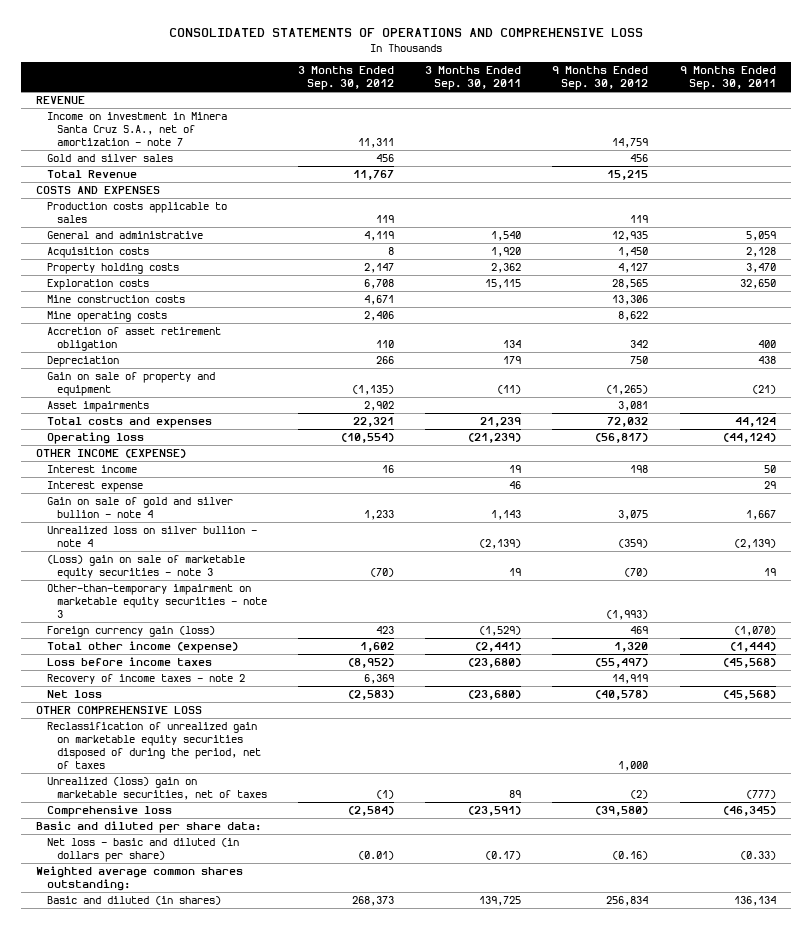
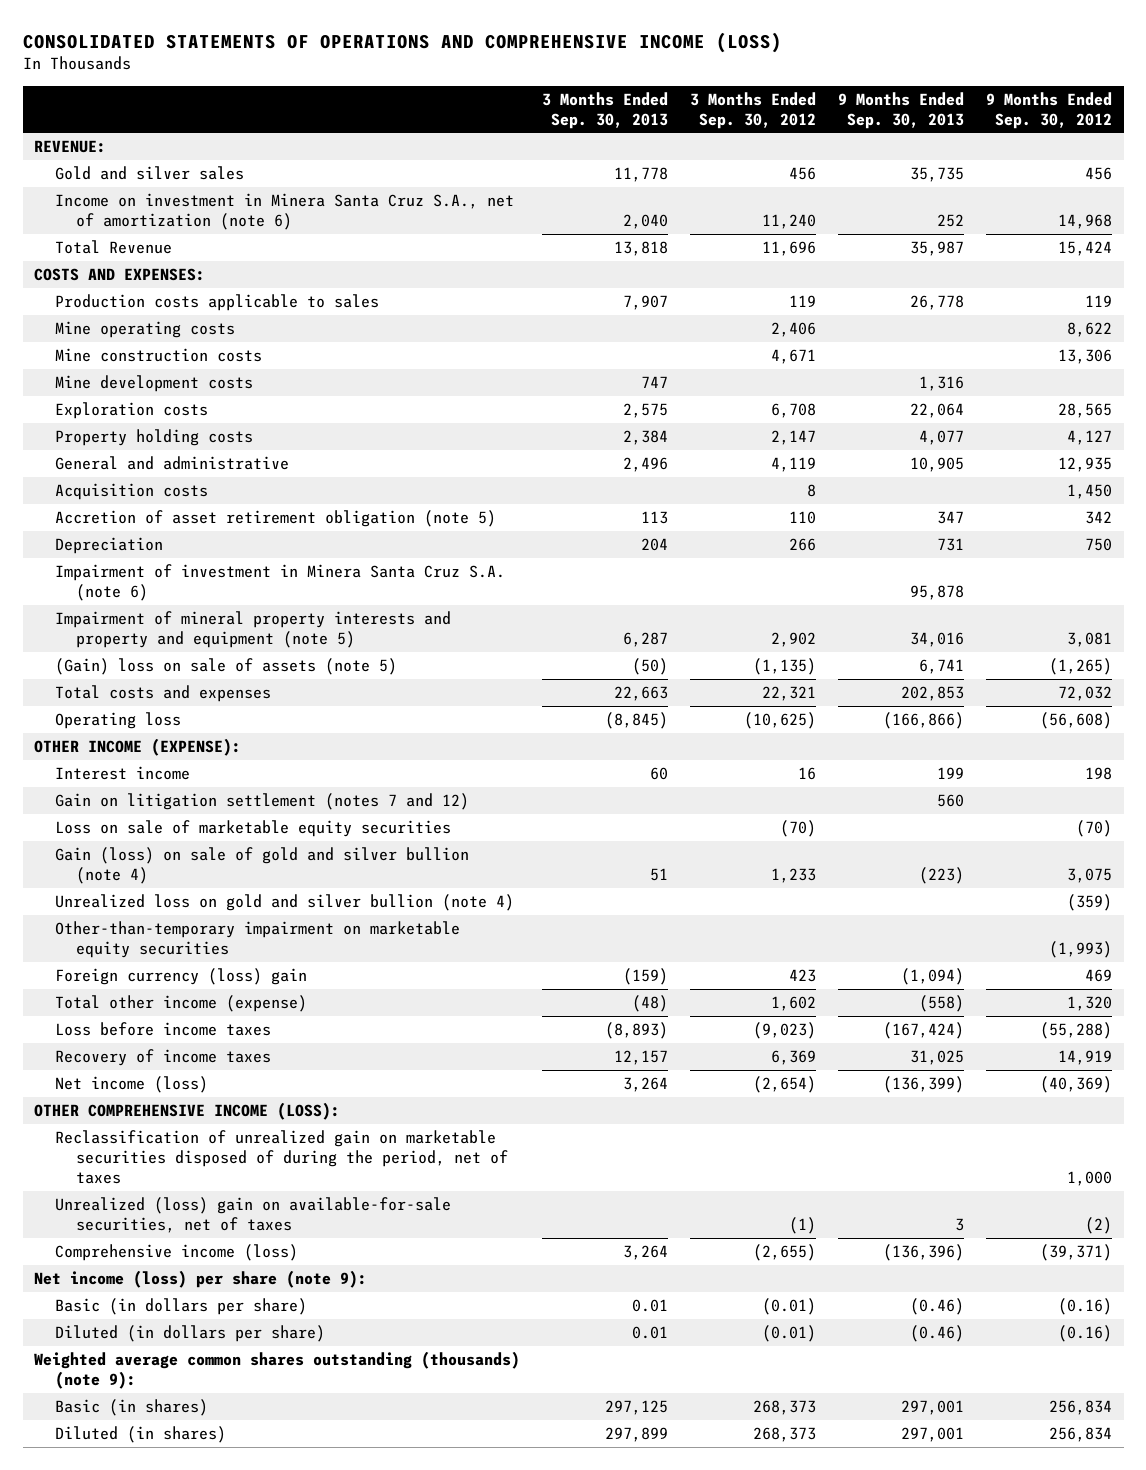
- CONSOLIDATED STATEMENTS OF OPERATIONS AND COMPREHENSIVE LOSS
+ CONSOLIDATED STATEMENTS OF OPERATIONS AND COMPREHENSIVE INCOME (LOSS)
- | 3 Months Ended Sep. 30, 2012 | 3 Months Ended Sep. 30, 2011 | 9 Months Ended Sep. 30, 2012 | 9 Months Ended Sep. 30, 2011
+ | 3 Months Ended Sep. 30, 2013 | 3 Months Ended Sep. 30, 2012 | 9 Months Ended Sep. 30, 2013 | 9 Months Ended Sep. 30, 2012
- REVENUE
- Income on investment in Minera Santa Cruz S.A., net of amortization - note 7 | 11,311 | | 14,759 |
+ REVENUE:
- Total Revenue | 11,767 | | 15,215 |
- COSTS AND EXPENSES
+ Income on investment in Minera Santa Cruz S.A., net of amortization (note 6) | 2,040 | 11,240 | 252 | 14,968
+ Total Revenue | 13,818 | 11,696 | 35,987 | 15,424
+ COSTS AND EXPENSES:
moved up: Mine operating costs | | 2,406 | | 8,622
moved up: Mine construction costs | | 4,671 | | 13,306
+ Mine development costs | 747 | | 1,316 |
moved up: Exploration costs | 2,575 | 6,708 | 22,064 | 28,565
moved up: Property holding costs | 2,384 | 2,147 | 4,077 | 4,127
- Accretion of asset retirement obligation | 110 | 134 | 342 | 400
+ Accretion of asset retirement obligation (note 5) | 113 | 110 | 347 | 342
- Gain on sale of property and equipment | (1,135) | (11) | (1,265) | (21)
- Asset impairments | 2,902 | | 3,081 |
+ Impairment of investment in Minera Santa Cruz S.A. (note 6) | | | 95,878 |
+ Impairment of mineral property interests and property and equipment (note 5) | 6,287 | 2,902 | 34,016 | 3,081
+ (Gain) loss on sale of assets (note 5) | (50) | (1,135) | 6,741 | (1,265)
- Operating loss | (10,554) | (21,239) | (56,817) | (44,124)
- OTHER INCOME (EXPENSE)
+ Operating loss | (8,845) | (10,625) | (166,866) | (56,608)
+ OTHER INCOME (EXPENSE):
- Interest expense | | 46 | | 29
- Gain on sale of gold and silver bullion - note 4 | 1,233 | 1,143 | 3,075 | 1,667
- Unrealized loss on silver bullion - note 4 | | (2,139) | (359) | (2,139)
- (Loss) gain on sale of marketable equity securities - note 3 | (70) | 19 | (70) | 19
- Other-than-temporary impairment on marketable equity securities - note 3 | | | (1,993) |
- Foreign currency gain (loss) | 423 | (1,529) | 469 | (1,070)
+ Gain on litigation settlement (notes 7 and 12) | | | 560 |
+ Loss on sale of marketable equity securities | | (70) | | (70)
+ Gain (loss) on sale of gold and silver bullion (note 4) | 51 | 1,233 | (223) | 3,075
+ Unrealized loss on gold and silver bullion (note 4) | | | | (359)
+ Other-than-temporary impairment on marketable equity securities | | | | (1,993)
+ Foreign currency (loss) gain | (159) | 423 | (1,094) | 469
- Loss before income taxes | (8,952) | (23,680) | (55,497) | (45,568)
- Recovery of income taxes - note 2 | 6,369 | | 14,919 |
- Net loss | (2,583) | (23,680) | (40,578) | (45,568)
- OTHER COMPREHENSIVE LOSS
- Reclassification of unrealized gain on marketable equity securities disposed of during the period, net of taxes | | | 1,000 |
- Unrealized (loss) gain on marketable securities, net of taxes | (1) | 89 | (2) | (777)
- Comprehensive loss | (2,584) | (23,591) | (39,580) | (46,345)
- Basic and diluted per share data:
- Net loss - basic and diluted (in dollars per share) | (0.01) | (0.17) | (0.16) | (0.33)
- Weighted average common shares outstanding:
- Basic and diluted (in shares) | 268,373 | 139,725 | 256,834 | 136,134
+ Loss before income taxes | (8,893) | (9,023) | (167,424) | (55,288)
+ Recovery of income taxes | 12,157 | 6,369 | 31,025 | 14,919
+ Net income (loss) | 3,264 | (2,654) | (136,399) | (40,369)
+ OTHER COMPREHENSIVE INCOME (LOSS):
+ Reclassification of unrealized gain on marketable securities disposed of during the period, net of taxes | | | | 1,000
+ Unrealized (loss) gain on available-for-sale securities, net of taxes | | (1) | 3 | (2)
+ Comprehensive income (loss) | 3,264 | (2,655) | (136,396) | (39,371)
+ Net income (loss) per share (note 9):
+ Basic (in dollars per share) | 0.01 | (0.01) | (0.46) | (0.16)
+ Diluted (in dollars per share) | 0.01 | (0.01) | (0.46) | (0.16)
+ Weighted average common shares outstanding (thousands) (note 9):
+ Basic (in shares) | 297,125 | 268,373 | 297,001 | 256,834
+ Diluted (in shares) | 297,899 | 268,373 | 297,001 | 256,834

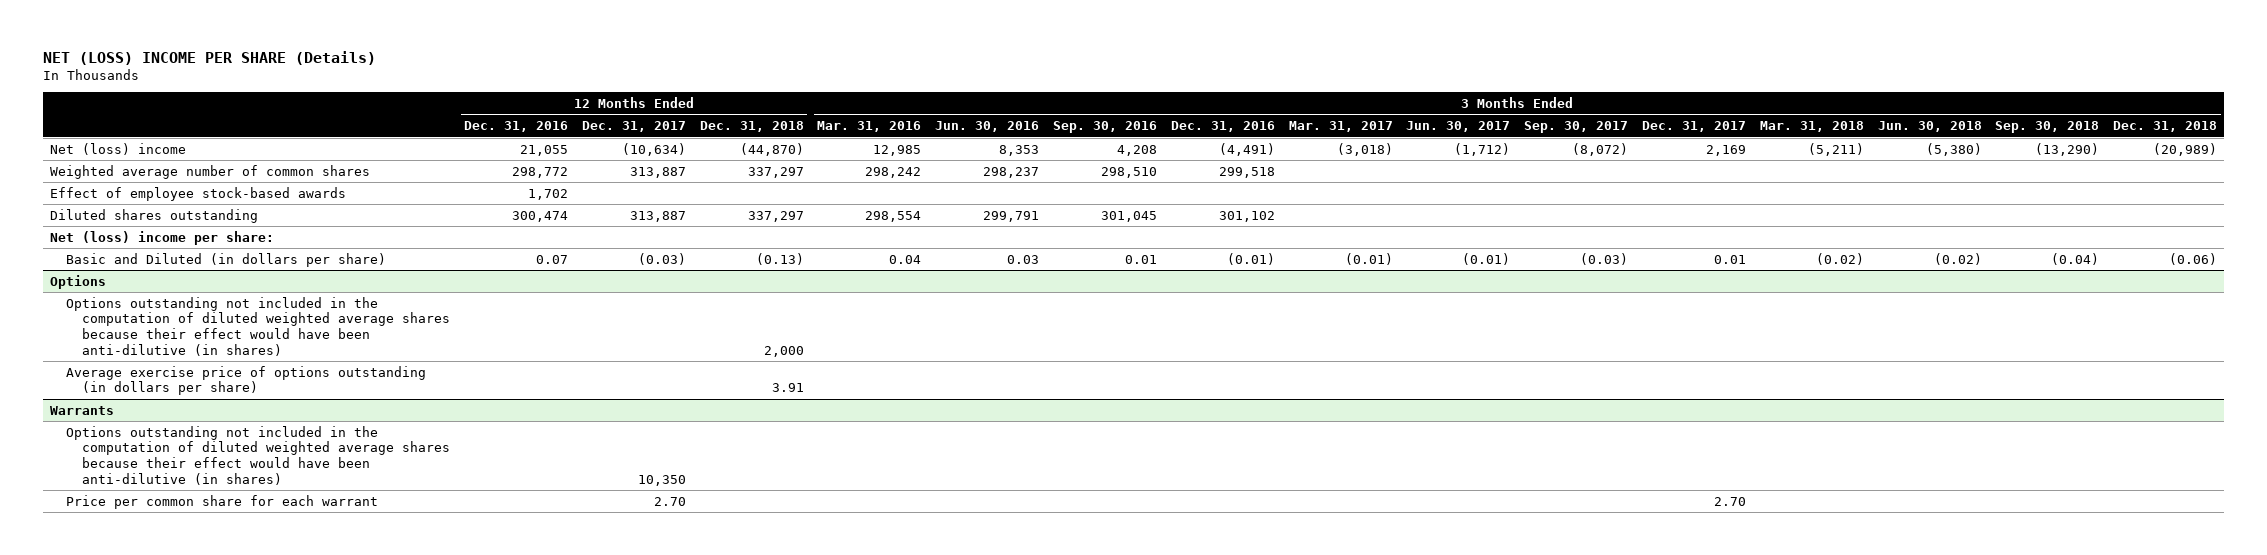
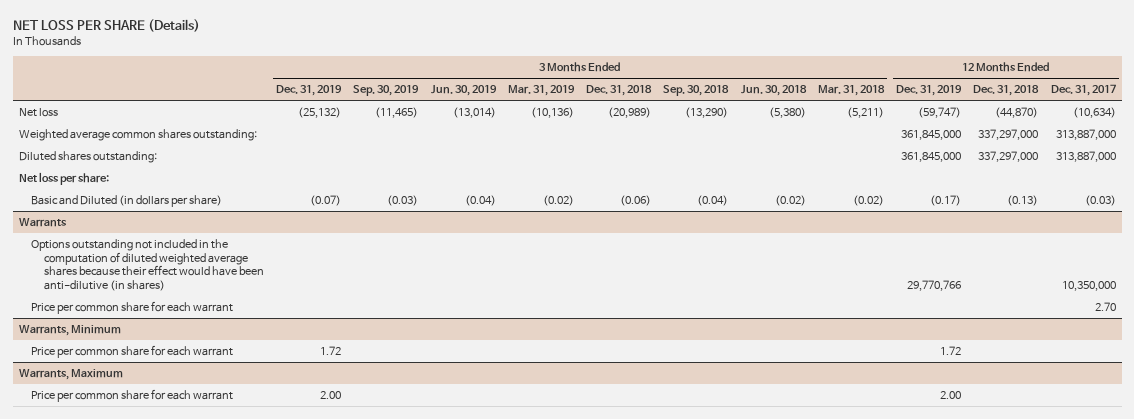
- NET (LOSS) INCOME PER SHARE (Details)
+ NET LOSS PER SHARE (Details)
- | 12 Months Ended Dec. 31, 2016 | 12 Months Ended Dec. 31, 2017 | 12 Months Ended Dec. 31, 2018 | 3 Months Ended Mar. 31, 2016 | 3 Months Ended Jun. 30, 2016 | 3 Months Ended Sep. 30, 2016 | 3 Months Ended Dec. 31, 2016 | 3 Months Ended Mar. 31, 2017 | 3 Months Ended Jun. 30, 2017 | 3 Months Ended Sep. 30, 2017 | 3 Months Ended Dec. 31, 2017 | 3 Months Ended Mar. 31, 2018 | 3 Months Ended Jun. 30, 2018 | 3 Months Ended Sep. 30, 2018 | 3 Months Ended Dec. 31, 2018
+ | 3 Months Ended Dec. 31, 2019 | 3 Months Ended Sep. 30, 2019 | 3 Months Ended Jun. 30, 2019 | 3 Months Ended Mar. 31, 2019 | 3 Months Ended Dec. 31, 2018 | 3 Months Ended Sep. 30, 2018 | 3 Months Ended Jun. 30, 2018 | 3 Months Ended Mar. 31, 2018 | 12 Months Ended Dec. 31, 2019 | 12 Months Ended Dec. 31, 2018 | 12 Months Ended Dec. 31, 2017
- Net (loss) income | 21,055 | (10,634) | (44,870) | 12,985 | 8,353 | 4,208 | (4,491) | (3,018) | (1,712) | (8,072) | 2,169 | (5,211) | (5,380) | (13,290) | (20,989)
- Weighted average number of common shares | 298,772 | 313,887 | 337,297 | 298,242 | 298,237 | 298,510 | 299,518 | | | | | | | |
- Effect of employee stock-based awards | 1,702 | | | | | | | | | | | | | |
- Diluted shares outstanding | 300,474 | 313,887 | 337,297 | 298,554 | 299,791 | 301,045 | 301,102 | | | | | | | |
- Net (loss) income per share:
+ Net loss | (25,132) | (11,465) | (13,014) | (10,136) | (20,989) | (13,290) | (5,380) | (5,211) | (59,747) | (44,870) | (10,634)
+ Weighted average common shares outstanding: | | | | | | | | | 361,845,000 | 337,297,000 | 313,887,000
+ Diluted shares outstanding: | | | | | | | | | 361,845,000 | 337,297,000 | 313,887,000
+ Net loss per share:
- Options
- Options outstanding not included in the computation of diluted weighted average shares because their effect would have been anti-dilutive (in shares) | | | 2,000 | | | | | | | | | | | |
- Average exercise price of options outstanding (in dollars per share) | | | 3.91 | | | | | | | | | | | |
@ Warrants
- Options outstanding not included in the computation of diluted weighted average shares because their effect would have been anti-dilutive (in shares) | | 10,350 | | | | | | | | | | | | |
+ Options outstanding not included in the computation of diluted weighted average shares because their effect would have been anti-dilutive (in shares) | | | | | | | | | 29,770,766 | | 10,350,000
+ Warrants, Minimum
+ Price per common share for each warrant | 1.72 | | | | | | | | 1.72 | |
+ Warrants, Maximum
+ Price per common share for each warrant | 2.00 | | | | | | | | 2.00 | |

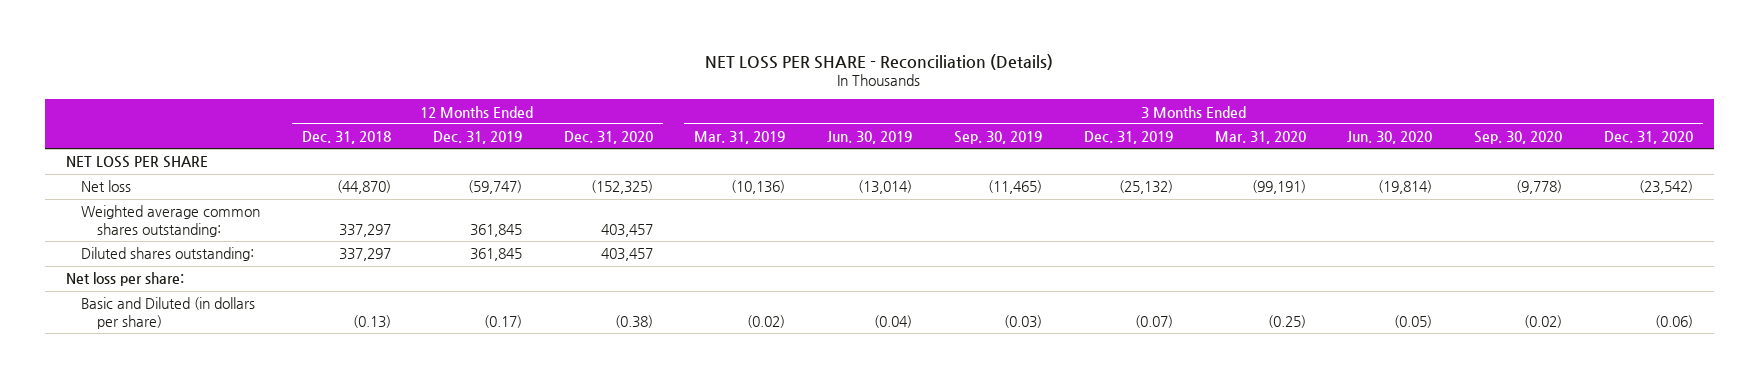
- NET LOSS PER SHARE (Details)
+ NET LOSS PER SHARE - Reconciliation (Details)
- | 3 Months Ended Dec. 31, 2019 | 3 Months Ended Sep. 30, 2019 | 3 Months Ended Jun. 30, 2019 | 3 Months Ended Mar. 31, 2019 | 3 Months Ended Dec. 31, 2018 | 3 Months Ended Sep. 30, 2018 | 3 Months Ended Jun. 30, 2018 | 3 Months Ended Mar. 31, 2018 | 12 Months Ended Dec. 31, 2019 | 12 Months Ended Dec. 31, 2018 | 12 Months Ended Dec. 31, 2017
+ | 12 Months Ended Dec. 31, 2018 | 12 Months Ended Dec. 31, 2019 | 12 Months Ended Dec. 31, 2020 | 3 Months Ended Mar. 31, 2019 | 3 Months Ended Jun. 30, 2019 | 3 Months Ended Sep. 30, 2019 | 3 Months Ended Dec. 31, 2019 | 3 Months Ended Mar. 31, 2020 | 3 Months Ended Jun. 30, 2020 | 3 Months Ended Sep. 30, 2020 | 3 Months Ended Dec. 31, 2020
+ NET LOSS PER SHARE
- Weighted average common shares outstanding: | | | | | | | | | 361,845,000 | 337,297,000 | 313,887,000
- Diluted shares outstanding: | | | | | | | | | 361,845,000 | 337,297,000 | 313,887,000
+ Weighted average common shares outstanding: | 337,297 | 361,845 | 403,457 | | | | | | | |
+ Diluted shares outstanding: | 337,297 | 361,845 | 403,457 | | | | | | | |
- Warrants
- Options outstanding not included in the computation of diluted weighted average shares because their effect would have been anti-dilutive (in shares) | | | | | | | | | 29,770,766 | | 10,350,000
- Price per common share for each warrant | | | | | | | | | | | 2.70
- Warrants, Minimum
- Price per common share for each warrant | 1.72 | | | | | | | | 1.72 | |
- Warrants, Maximum
- Price per common share for each warrant | 2.00 | | | | | | | | 2.00 | |

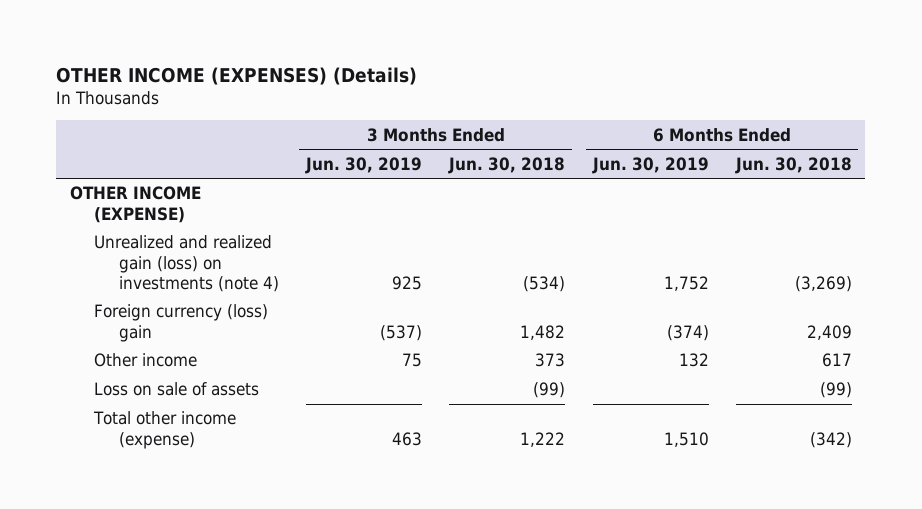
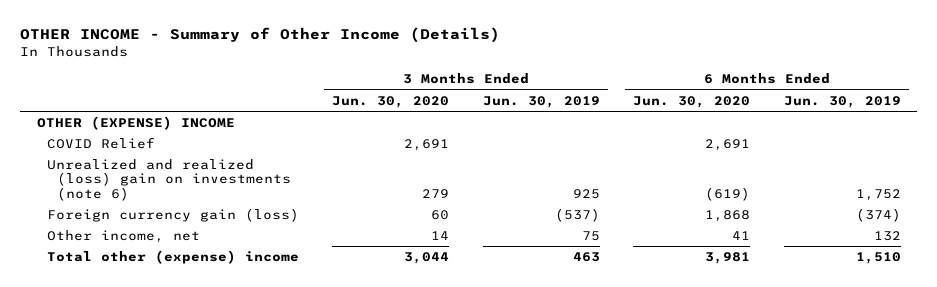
- OTHER INCOME (EXPENSES) (Details)
+ OTHER INCOME - Summary of Other Income (Details)
- | 3 Months Ended Jun. 30, 2019 | 3 Months Ended Jun. 30, 2018 | 6 Months Ended Jun. 30, 2019 | 6 Months Ended Jun. 30, 2018
+ | 3 Months Ended Jun. 30, 2020 | 3 Months Ended Jun. 30, 2019 | 6 Months Ended Jun. 30, 2020 | 6 Months Ended Jun. 30, 2019
- OTHER INCOME (EXPENSE)
- Unrealized and realized gain (loss) on investments (note 4) | 925 | (534) | 1,752 | (3,269)
- Foreign currency (loss) gain | (537) | 1,482 | (374) | 2,409
- Other income | 75 | 373 | 132 | 617
- Loss on sale of assets | | (99) | | (99)
- Total other income (expense) | 463 | 1,222 | 1,510 | (342)
+ OTHER (EXPENSE) INCOME
+ COVID Relief | 2,691 | | 2,691 |
+ Unrealized and realized (loss) gain on investments (note 6) | 279 | 925 | (619) | 1,752
+ Foreign currency gain (loss) | 60 | (537) | 1,868 | (374)
+ Other income, net | 14 | 75 | 41 | 132
+ Total other (expense) income | 3,044 | 463 | 3,981 | 1,510

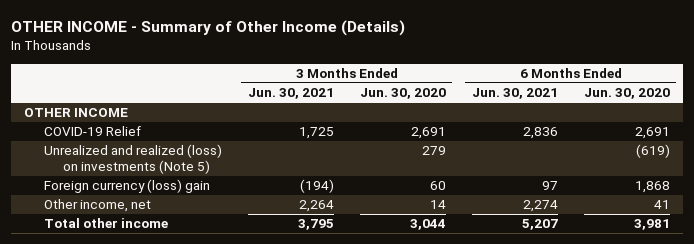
- | 3 Months Ended Jun. 30, 2020 | 3 Months Ended Jun. 30, 2019 | 6 Months Ended Jun. 30, 2020 | 6 Months Ended Jun. 30, 2019
+ | 3 Months Ended Jun. 30, 2021 | 3 Months Ended Jun. 30, 2020 | 6 Months Ended Jun. 30, 2021 | 6 Months Ended Jun. 30, 2020
- OTHER (EXPENSE) INCOME
- COVID Relief | 2,691 | | 2,691 |
- Unrealized and realized (loss) gain on investments (note 6) | 279 | 925 | (619) | 1,752
- Foreign currency gain (loss) | 60 | (537) | 1,868 | (374)
+ OTHER INCOME
+ COVID-19 Relief | 1,725 | 2,691 | 2,836 | 2,691
+ Unrealized and realized (loss) on investments (Note 5) | | 279 | | (619)
+ Foreign currency (loss) gain | (194) | 60 | 97 | 1,868
- Total other (expense) income | 3,044 | 463 | 3,981 | 1,510
+ Total other income | 3,795 | 3,044 | 5,207 | 3,981

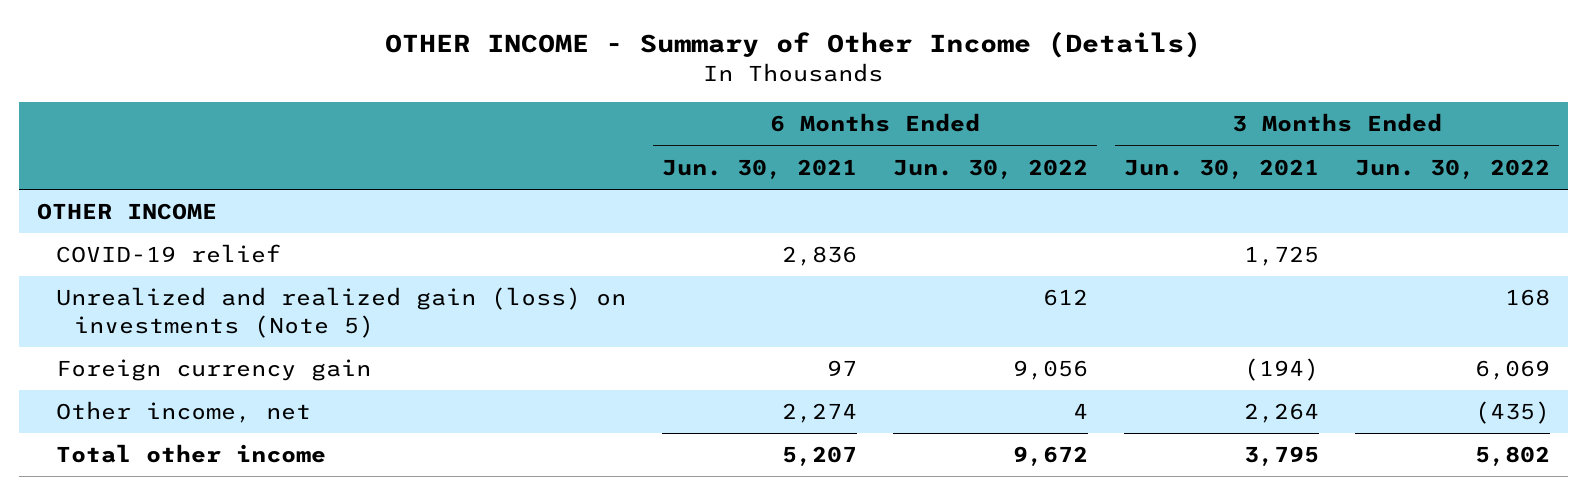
- | 3 Months Ended Jun. 30, 2021 | 3 Months Ended Jun. 30, 2020 | 6 Months Ended Jun. 30, 2021 | 6 Months Ended Jun. 30, 2020
+ | 6 Months Ended Jun. 30, 2021 | 6 Months Ended Jun. 30, 2022 | 3 Months Ended Jun. 30, 2021 | 3 Months Ended Jun. 30, 2022
- COVID-19 Relief | 1,725 | 2,691 | 2,836 | 2,691
- Unrealized and realized (loss) on investments (Note 5) | | 279 | | (619)
- Foreign currency (loss) gain | (194) | 60 | 97 | 1,868
+ COVID-19 relief | 2,836 | | 1,725 |
+ Unrealized and realized gain (loss) on investments (Note 5) | | 612 | | 168
+ Foreign currency gain | 97 | 9,056 | (194) | 6,069

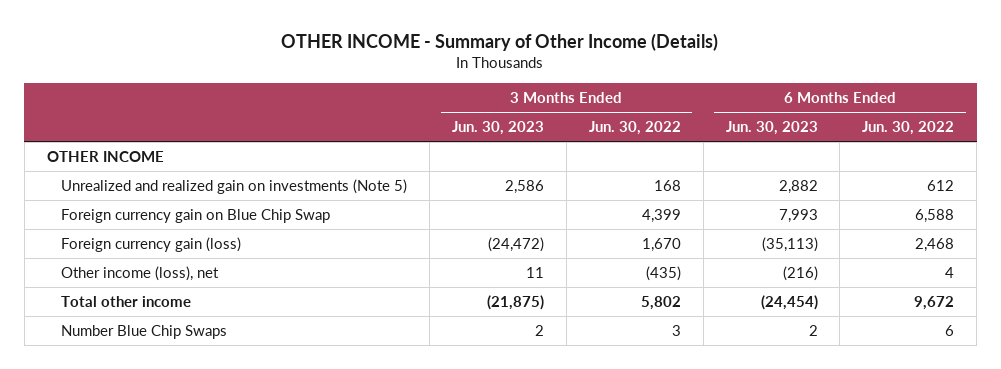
- | 6 Months Ended Jun. 30, 2021 | 6 Months Ended Jun. 30, 2022 | 3 Months Ended Jun. 30, 2021 | 3 Months Ended Jun. 30, 2022
+ | 3 Months Ended Jun. 30, 2023 | 3 Months Ended Jun. 30, 2022 | 6 Months Ended Jun. 30, 2023 | 6 Months Ended Jun. 30, 2022
- COVID-19 relief | 2,836 | | 1,725 |
- Unrealized and realized gain (loss) on investments (Note 5) | | 612 | | 168
- Foreign currency gain | 97 | 9,056 | (194) | 6,069
- Other income, net | 2,274 | 4 | 2,264 | (435)
+ Unrealized and realized gain on investments (Note 5) | 2,586 | 168 | 2,882 | 612
+ Foreign currency gain on Blue Chip Swap | | 4,399 | 7,993 | 6,588
+ Foreign currency gain (loss) | (24,472) | 1,670 | (35,113) | 2,468
+ Other income (loss), net | 11 | (435) | (216) | 4
+ Number Blue Chip Swaps | 2 | 3 | 2 | 6

